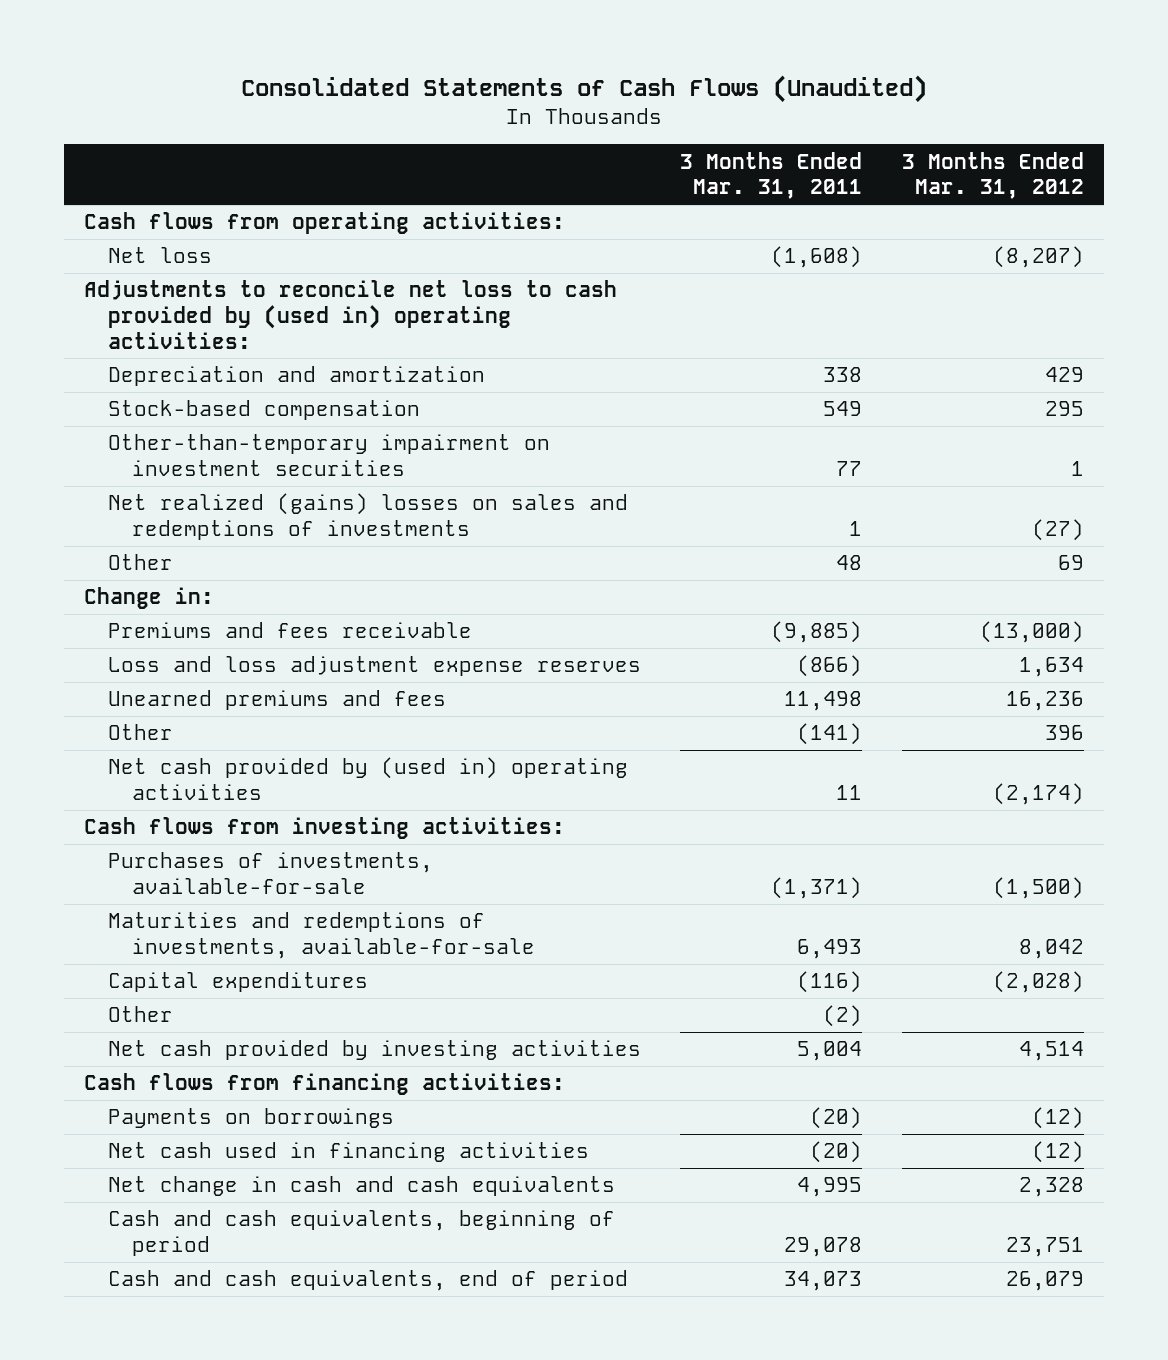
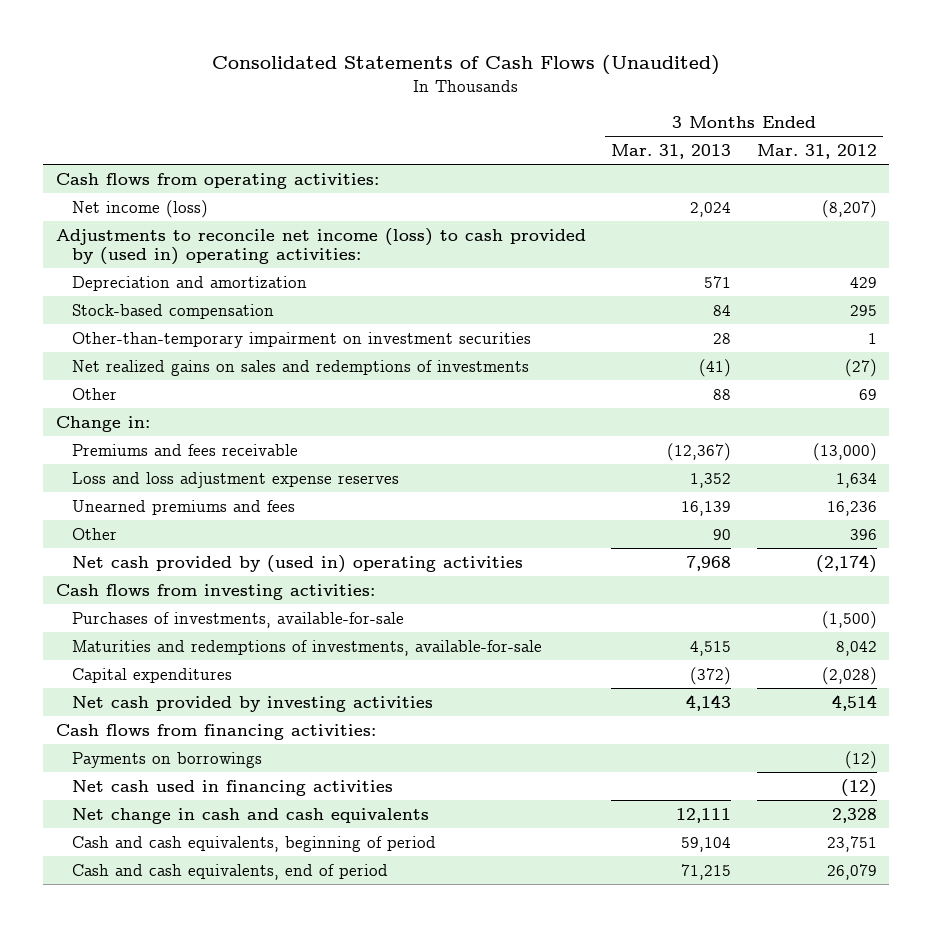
- | 3 Months Ended Mar. 31, 2011 | 3 Months Ended Mar. 31, 2012
+ | 3 Months Ended Mar. 31, 2013 | 3 Months Ended Mar. 31, 2012
- Net loss | (1,608) | (8,207)
- Adjustments to reconcile net loss to cash provided by (used in) operating activities:
+ Net income (loss) | 2,024 | (8,207)
+ Adjustments to reconcile net income (loss) to cash provided by (used in) operating activities:
- Net realized (gains) losses on sales and redemptions of investments | 1 | (27)
+ Net realized gains on sales and redemptions of investments | (41) | (27)
- Other | (2) |

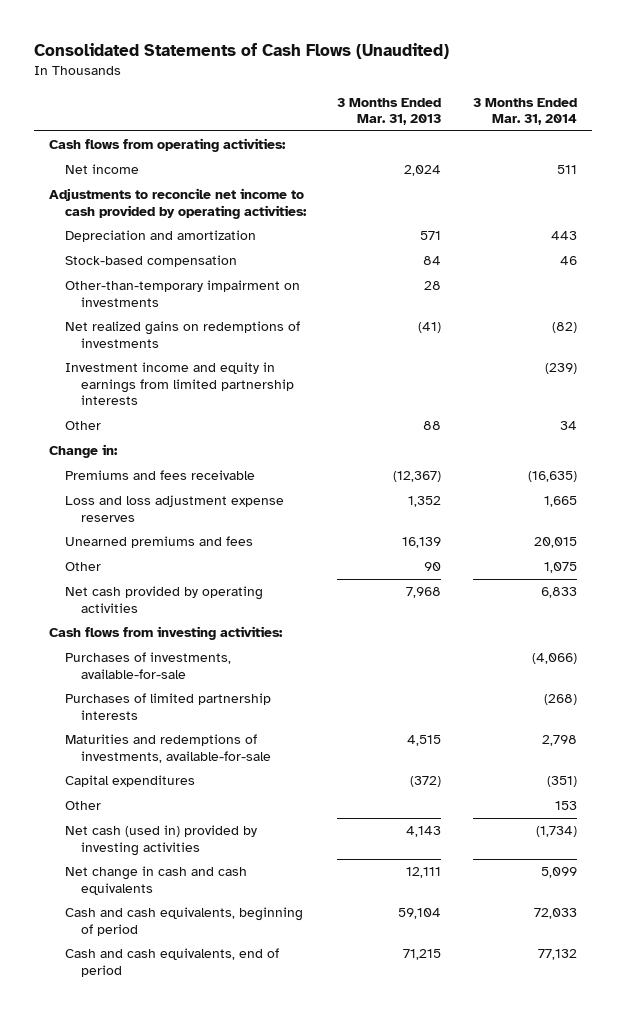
- | 3 Months Ended Mar. 31, 2013 | 3 Months Ended Mar. 31, 2012
+ | 3 Months Ended Mar. 31, 2013 | 3 Months Ended Mar. 31, 2014
- Net income (loss) | 2,024 | (8,207)
- Adjustments to reconcile net income (loss) to cash provided by (used in) operating activities:
+ Net income | 2,024 | 511
+ Adjustments to reconcile net income to cash provided by operating activities:
- Other-than-temporary impairment on investment securities | 28 | 1
- Net realized gains on sales and redemptions of investments | (41) | (27)
+ Other-than-temporary impairment on investments | 28 |
+ Net realized gains on redemptions of investments | (41) | (82)
+ Investment income and equity in earnings from limited partnership interests | | (239)
- Net cash provided by (used in) operating activities | 7,968 | (2,174)
+ Net cash provided by operating activities | 7,968 | 6,833
+ Purchases of limited partnership interests | | (268)
- Net cash provided by investing activities | 4,143 | 4,514
- Cash flows from financing activities:
- Payments on borrowings | | (12)
- Net cash used in financing activities | | (12)
+ Other | | 153
+ Net cash (used in) provided by investing activities | 4,143 | (1,734)

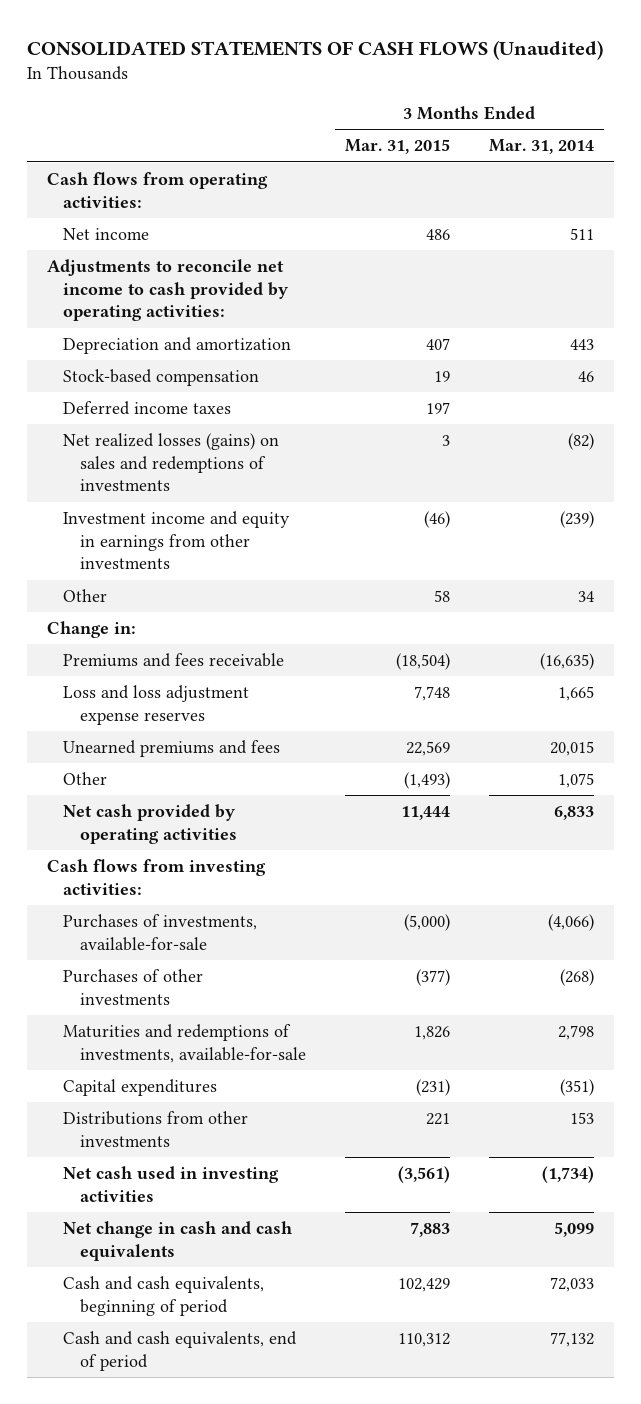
- Consolidated Statements of Cash Flows (Unaudited)
+ CONSOLIDATED STATEMENTS OF CASH FLOWS (Unaudited)
- | 3 Months Ended Mar. 31, 2013 | 3 Months Ended Mar. 31, 2014
+ | 3 Months Ended Mar. 31, 2015 | 3 Months Ended Mar. 31, 2014
- Other-than-temporary impairment on investments | 28 |
- Net realized gains on redemptions of investments | (41) | (82)
- Investment income and equity in earnings from limited partnership interests | | (239)
+ Deferred income taxes | 197 |
+ Net realized losses (gains) on sales and redemptions of investments | 3 | (82)
+ Investment income and equity in earnings from other investments | (46) | (239)
- Purchases of limited partnership interests | | (268)
+ Purchases of other investments | (377) | (268)
- Other | | 153
- Net cash (used in) provided by investing activities | 4,143 | (1,734)
+ Distributions from other investments | 221 | 153
+ Net cash used in investing activities | (3,561) | (1,734)

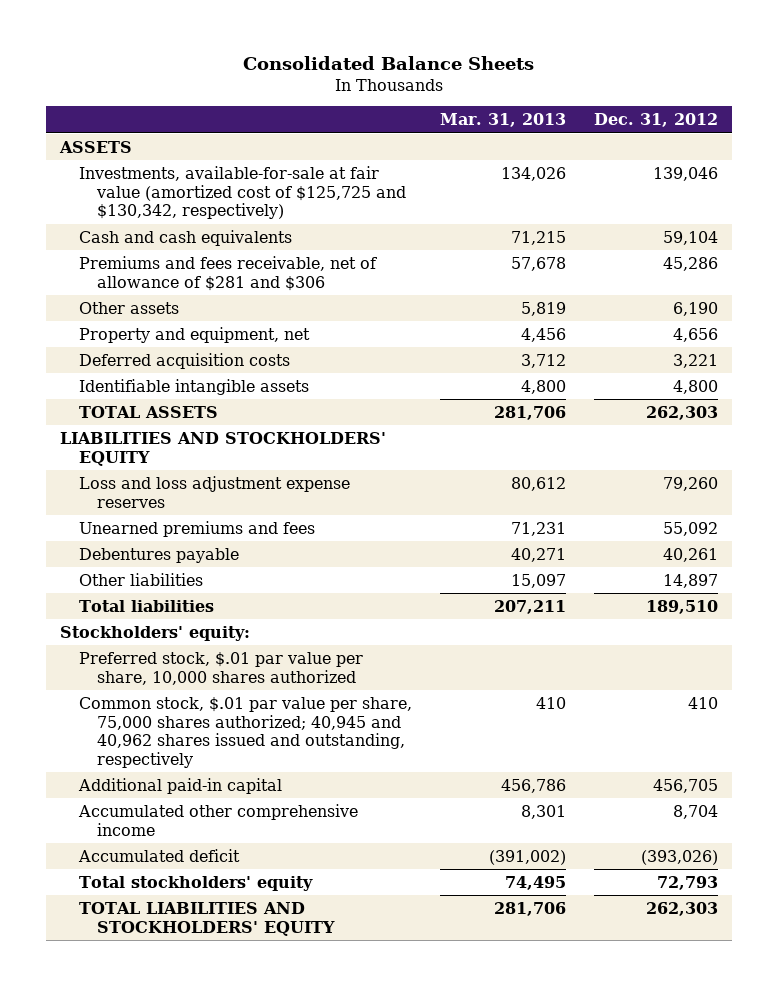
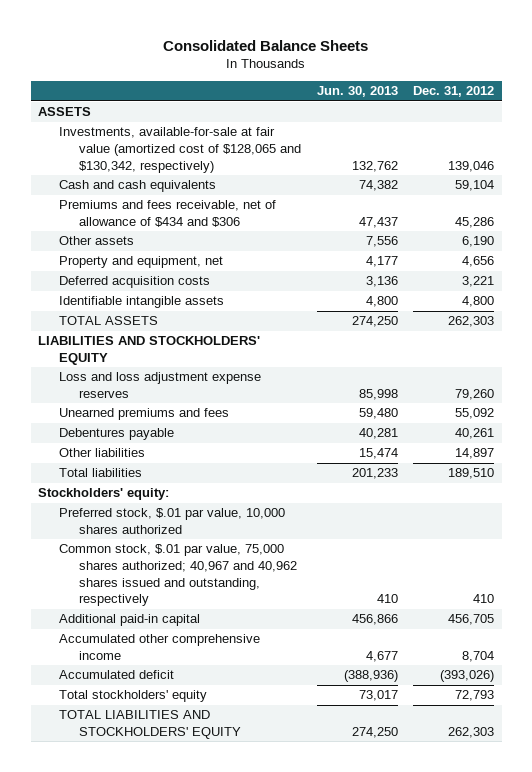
- | Mar. 31, 2013 | Dec. 31, 2012
+ | Jun. 30, 2013 | Dec. 31, 2012
- Investments, available-for-sale at fair value (amortized cost of $125,725 and $130,342, respectively) | 134,026 | 139,046
+ Investments, available-for-sale at fair value (amortized cost of $128,065 and $130,342, respectively) | 132,762 | 139,046
- Premiums and fees receivable, net of allowance of $281 and $306 | 57,678 | 45,286
+ Premiums and fees receivable, net of allowance of $434 and $306 | 47,437 | 45,286
- Preferred stock, $.01 par value per share, 10,000 shares authorized
- Common stock, $.01 par value per share, 75,000 shares authorized; 40,945 and 40,962 shares issued and outstanding, respectively | 410 | 410
+ Preferred stock, $.01 par value, 10,000 shares authorized
+ Common stock, $.01 par value, 75,000 shares authorized; 40,967 and 40,962 shares issued and outstanding, respectively | 410 | 410

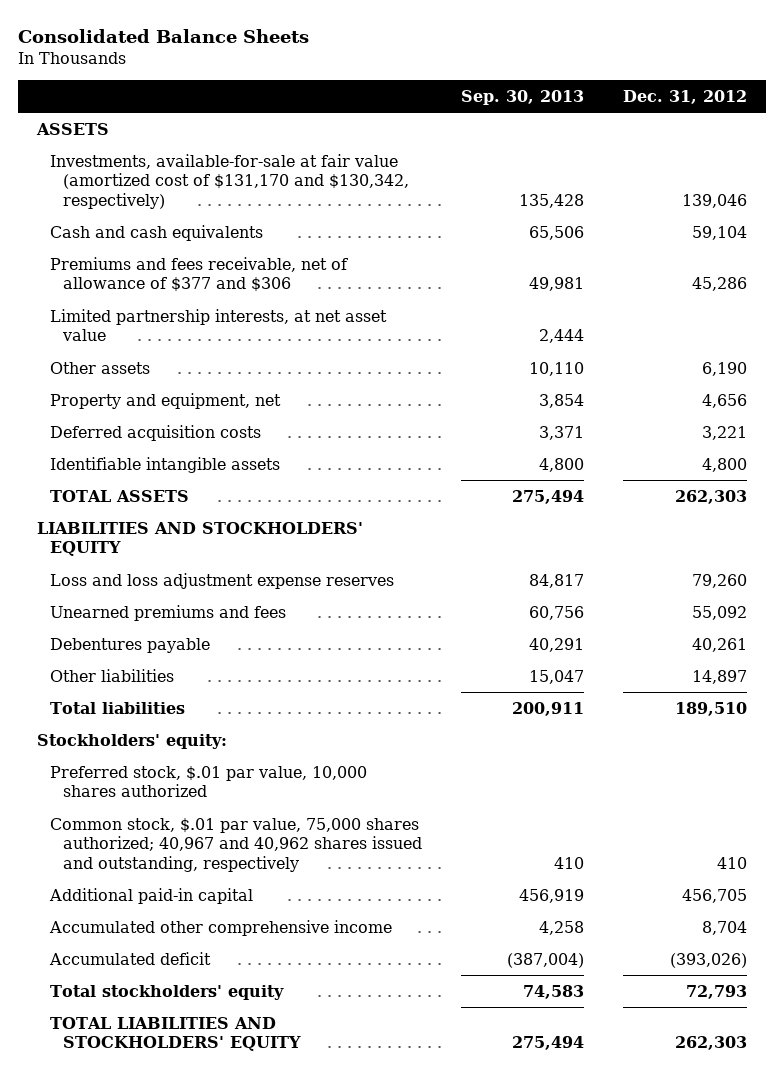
- | Jun. 30, 2013 | Dec. 31, 2012
+ | Sep. 30, 2013 | Dec. 31, 2012
- Investments, available-for-sale at fair value (amortized cost of $128,065 and $130,342, respectively) | 132,762 | 139,046
+ Investments, available-for-sale at fair value (amortized cost of $131,170 and $130,342, respectively) | 135,428 | 139,046
- Premiums and fees receivable, net of allowance of $434 and $306 | 47,437 | 45,286
+ Premiums and fees receivable, net of allowance of $377 and $306 | 49,981 | 45,286
+ Limited partnership interests, at net asset value | 2,444 |

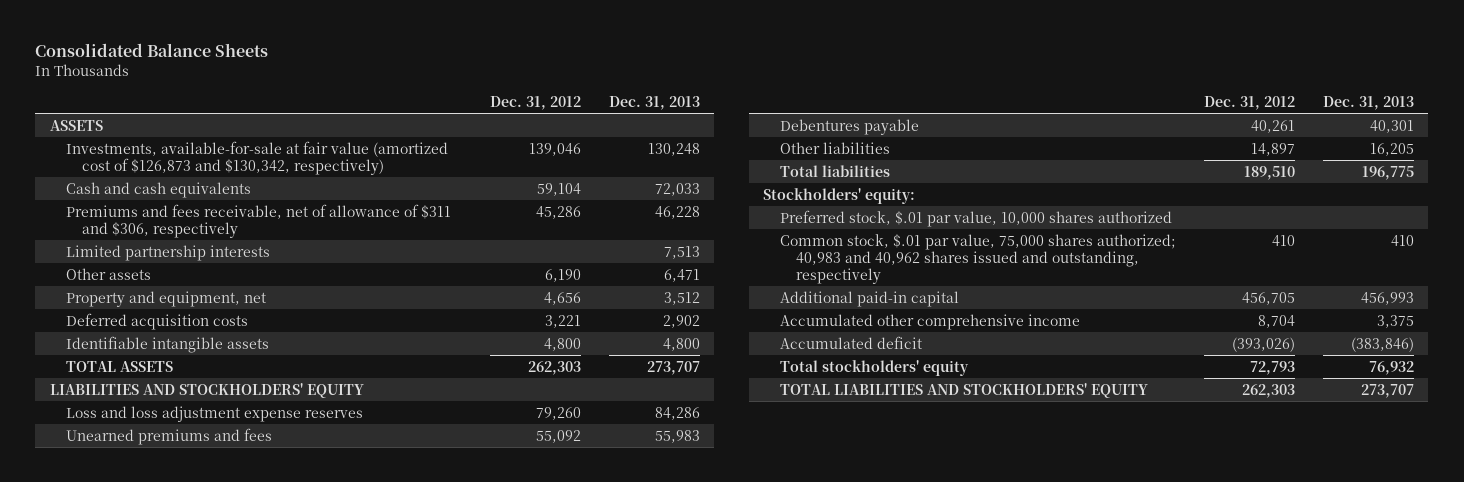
- | Sep. 30, 2013 | Dec. 31, 2012
+ | Dec. 31, 2012 | Dec. 31, 2013
- Investments, available-for-sale at fair value (amortized cost of $131,170 and $130,342, respectively) | 135,428 | 139,046
+ Investments, available-for-sale at fair value (amortized cost of $126,873 and $130,342, respectively) | 139,046 | 130,248
- Premiums and fees receivable, net of allowance of $377 and $306 | 49,981 | 45,286
- Limited partnership interests, at net asset value | 2,444 |
+ Premiums and fees receivable, net of allowance of $311 and $306, respectively | 45,286 | 46,228
+ Limited partnership interests | | 7,513
- Common stock, $.01 par value, 75,000 shares authorized; 40,967 and 40,962 shares issued and outstanding, respectively | 410 | 410
+ Common stock, $.01 par value, 75,000 shares authorized; 40,983 and 40,962 shares issued and outstanding, respectively | 410 | 410

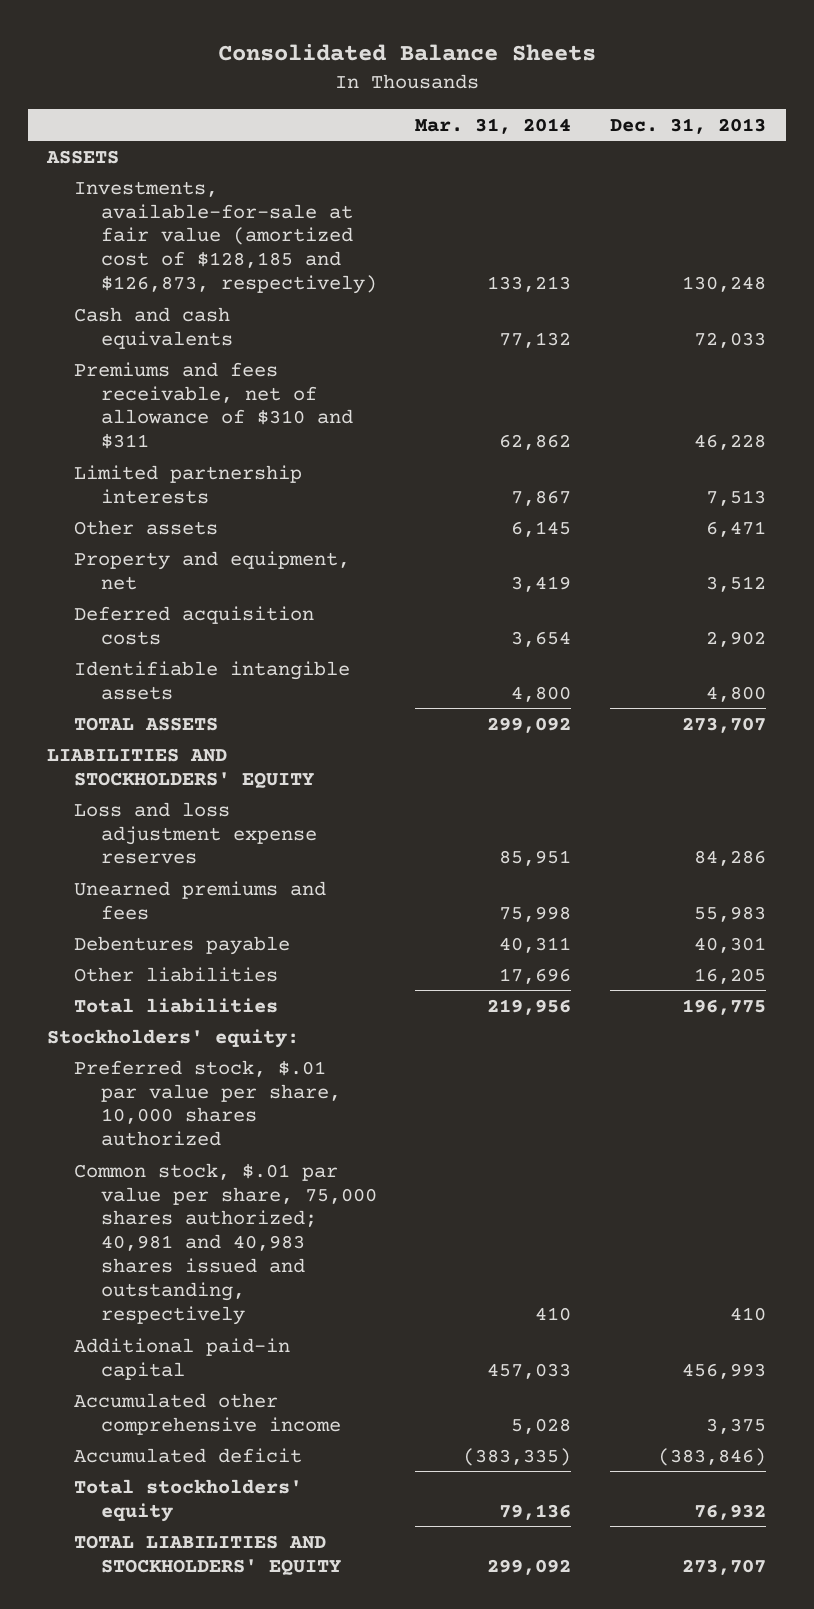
- | Dec. 31, 2012 | Dec. 31, 2013
+ | Mar. 31, 2014 | Dec. 31, 2013
- Investments, available-for-sale at fair value (amortized cost of $126,873 and $130,342, respectively) | 139,046 | 130,248
+ Investments, available-for-sale at fair value (amortized cost of $128,185 and $126,873, respectively) | 133,213 | 130,248
- Premiums and fees receivable, net of allowance of $311 and $306, respectively | 45,286 | 46,228
+ Premiums and fees receivable, net of allowance of $310 and $311 | 62,862 | 46,228
- Preferred stock, $.01 par value, 10,000 shares authorized
- Common stock, $.01 par value, 75,000 shares authorized; 40,983 and 40,962 shares issued and outstanding, respectively | 410 | 410
+ Preferred stock, $.01 par value per share, 10,000 shares authorized
+ Common stock, $.01 par value per share, 75,000 shares authorized; 40,981 and 40,983 shares issued and outstanding, respectively | 410 | 410

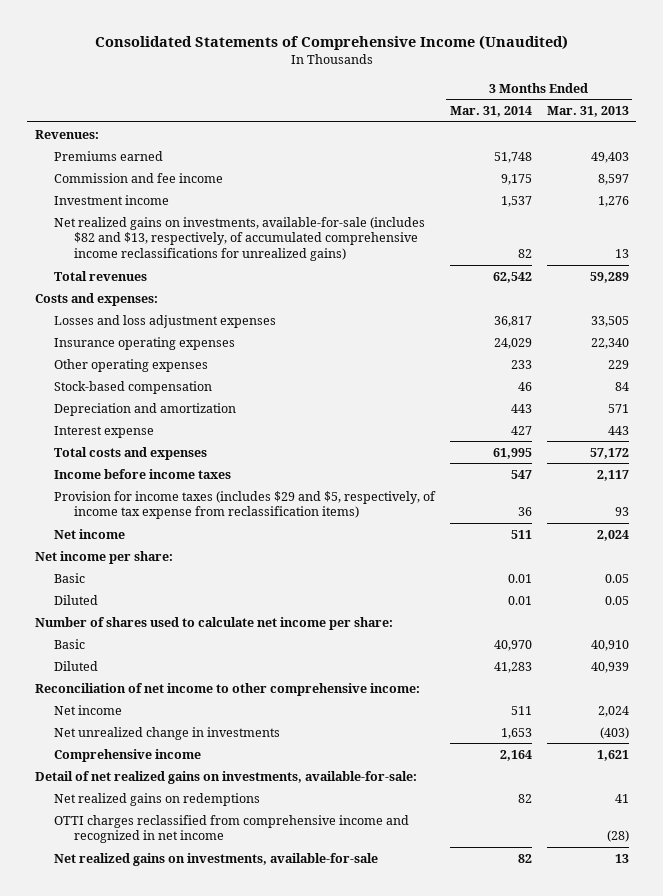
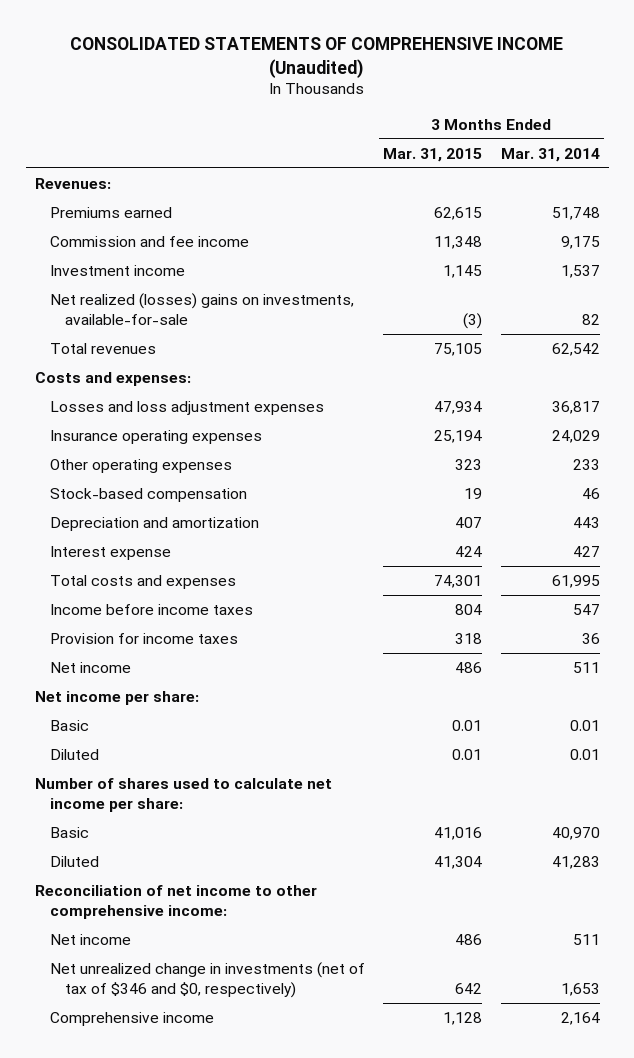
- Consolidated Statements of Comprehensive Income (Unaudited)
+ CONSOLIDATED STATEMENTS OF COMPREHENSIVE INCOME (Unaudited)
- | 3 Months Ended Mar. 31, 2014 | 3 Months Ended Mar. 31, 2013
+ | 3 Months Ended Mar. 31, 2015 | 3 Months Ended Mar. 31, 2014
- Net realized gains on investments, available-for-sale (includes $82 and $13, respectively, of accumulated comprehensive income reclassifications for unrealized gains) | 82 | 13
+ Net realized (losses) gains on investments, available-for-sale | (3) | 82
- Provision for income taxes (includes $29 and $5, respectively, of income tax expense from reclassification items) | 36 | 93
+ Provision for income taxes | 318 | 36
- Net unrealized change in investments | 1,653 | (403)
+ Net unrealized change in investments (net of tax of $346 and $0, respectively) | 642 | 1,653
- Detail of net realized gains on investments, available-for-sale:
- Net realized gains on redemptions | 82 | 41
- OTTI charges reclassified from comprehensive income and recognized in net income | | (28)
- Net realized gains on investments, available-for-sale | 82 | 13

